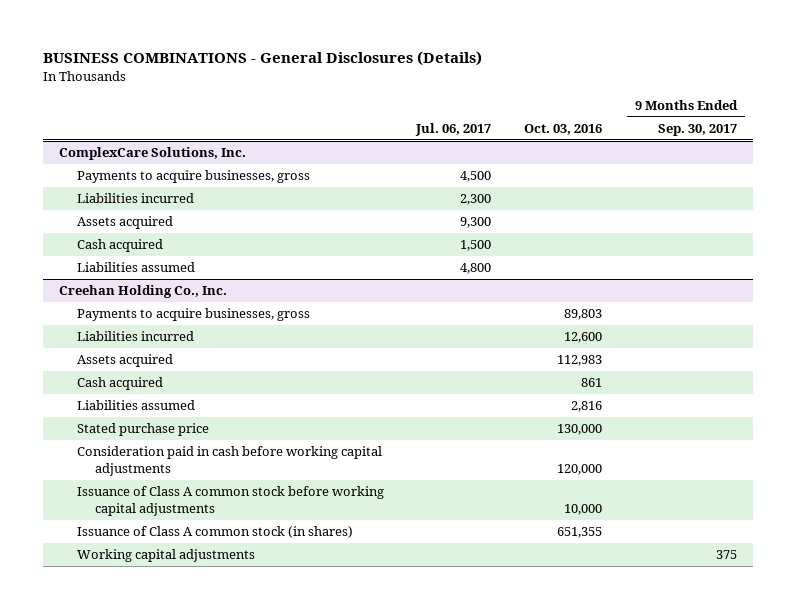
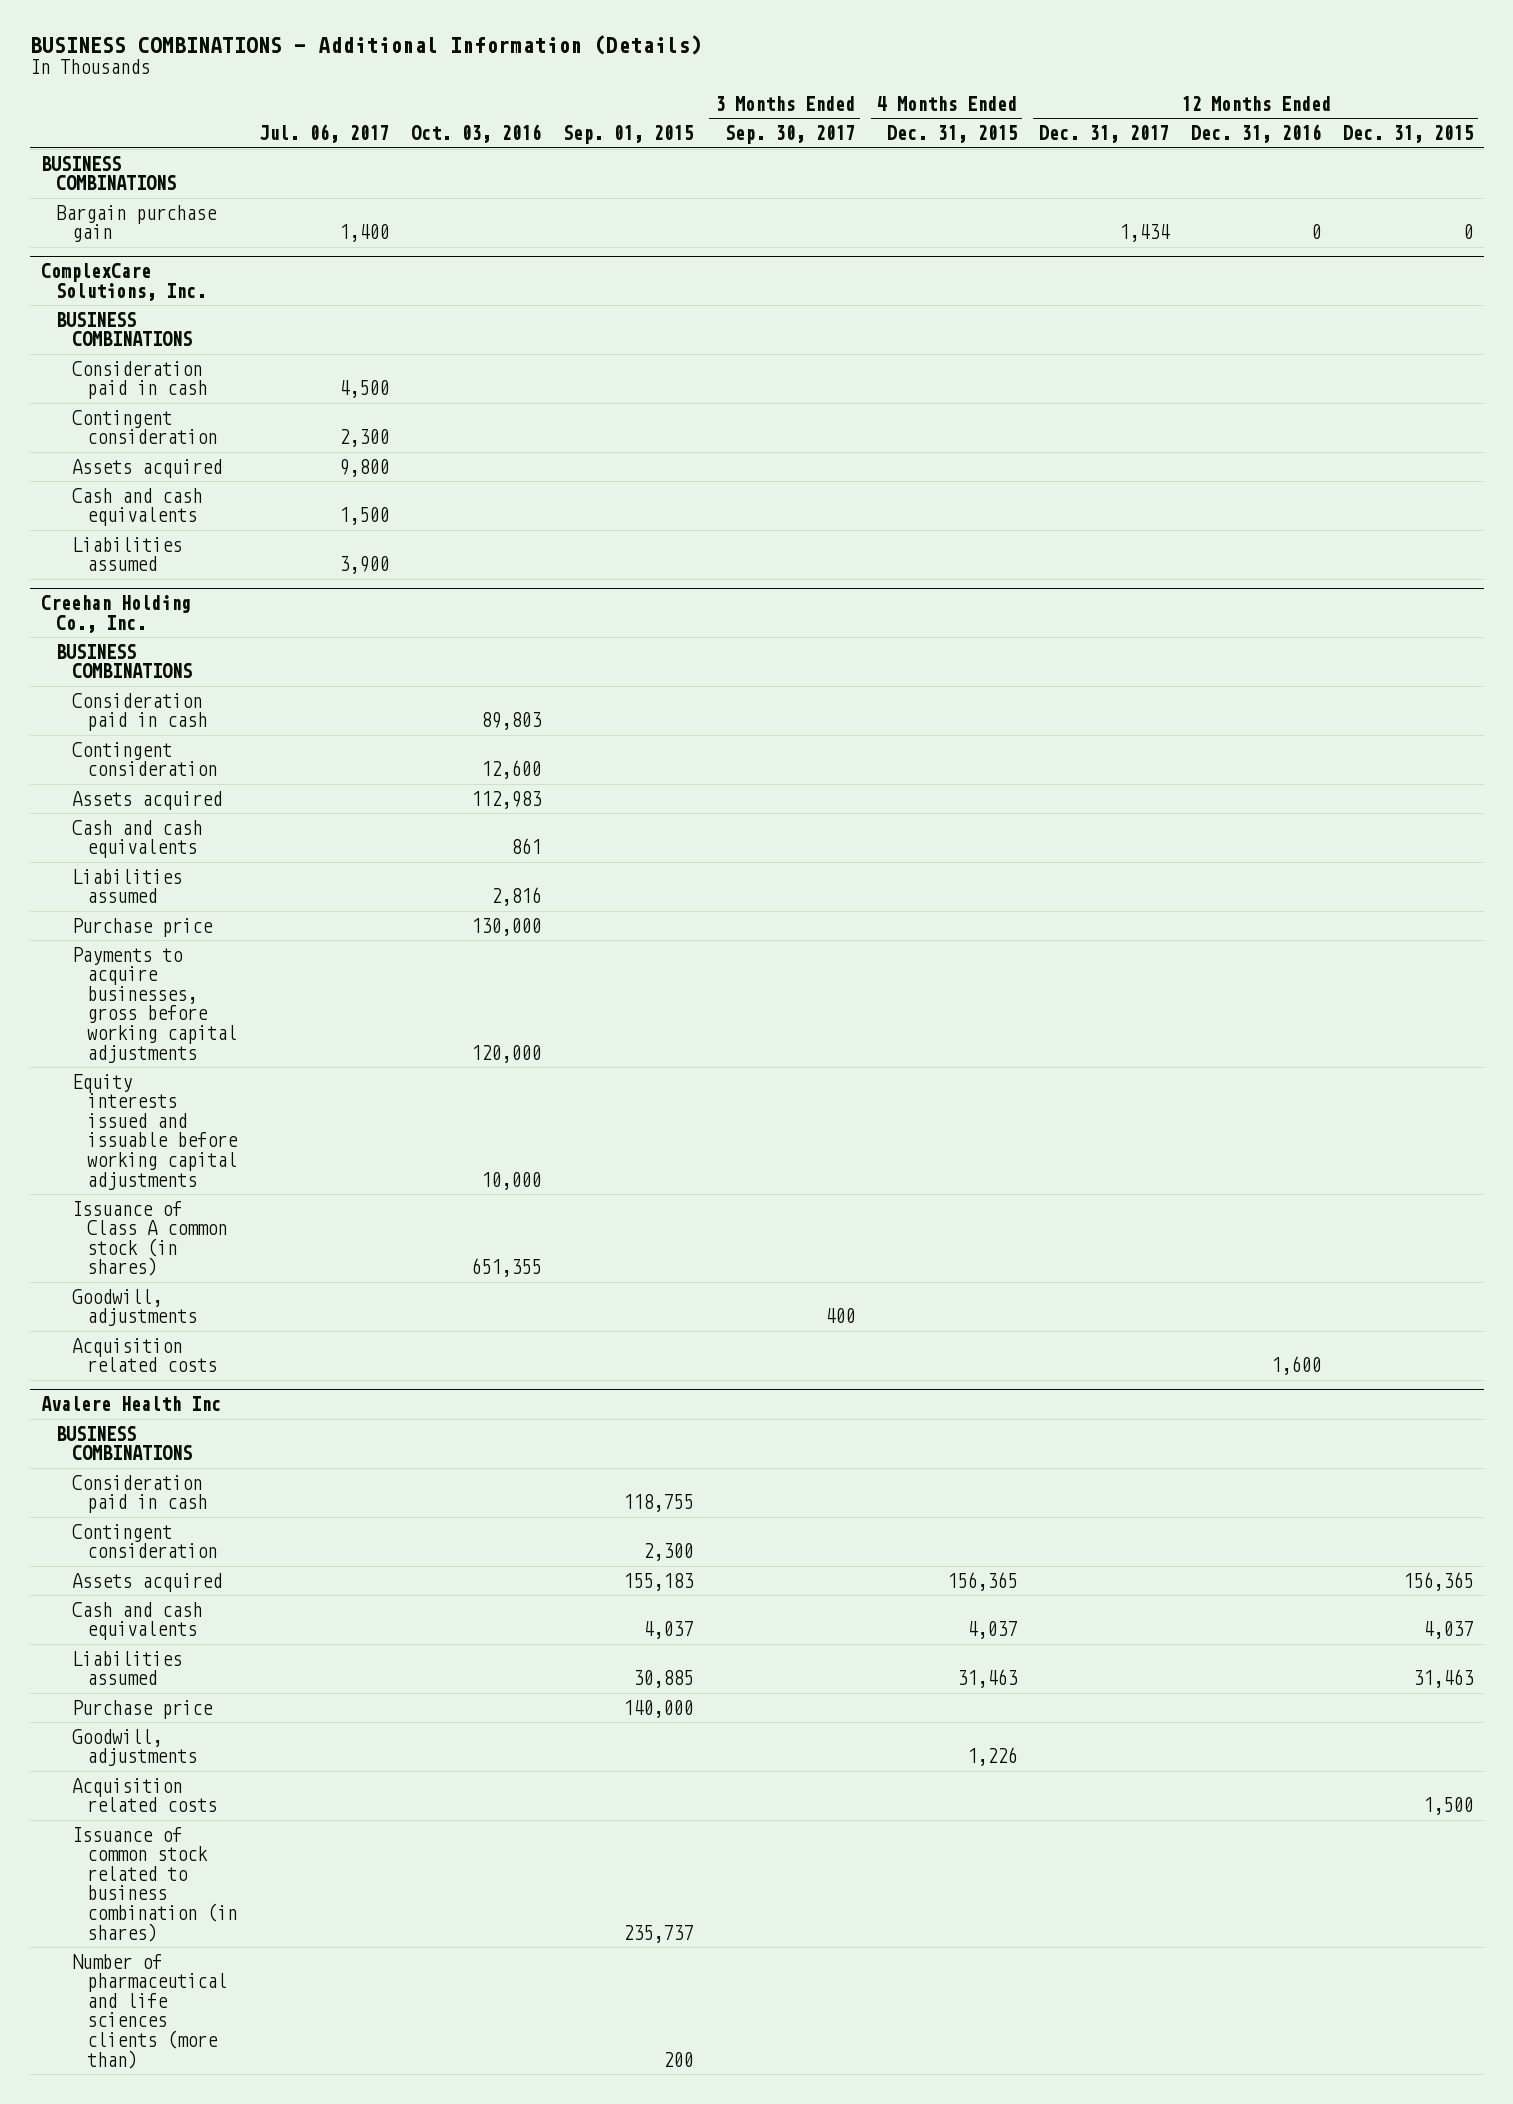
- BUSINESS COMBINATIONS - General Disclosures (Details)
+ BUSINESS COMBINATIONS - Additional Information (Details)
- | Jul. 06, 2017 | Oct. 03, 2016 | 9 Months Ended Sep. 30, 2017
+ | Jul. 06, 2017 | Oct. 03, 2016 | Sep. 01, 2015 | 3 Months Ended Sep. 30, 2017 | 4 Months Ended Dec. 31, 2015 | 12 Months Ended Dec. 31, 2017 | 12 Months Ended Dec. 31, 2016 | 12 Months Ended Dec. 31, 2015
+ BUSINESS COMBINATIONS
+ Bargain purchase gain | 1,400 | | | | | 1,434 | 0 | 0
@ ComplexCare Solutions, Inc.
- Payments to acquire businesses, gross | 4,500 | |
- Liabilities incurred | 2,300 | |
- Assets acquired | 9,300 | |
- Cash acquired | 1,500 | |
- Liabilities assumed | 4,800 | |
+ BUSINESS COMBINATIONS
+ Consideration paid in cash | 4,500 | | | | | | |
+ Contingent consideration | 2,300 | | | | | | |
+ Assets acquired | 9,800 | | | | | | |
+ Cash and cash equivalents | 1,500 | | | | | | |
+ Liabilities assumed | 3,900 | | | | | | |
@ Creehan Holding Co., Inc.
- Payments to acquire businesses, gross | | 89,803 |
- Liabilities incurred | | 12,600 |
+ BUSINESS COMBINATIONS
+ Consideration paid in cash | | 89,803 | | | | | |
+ Contingent consideration | | 12,600 | | | | | |
- Cash acquired | | 861 |
+ Cash and cash equivalents | | 861 | | | | | |
- Stated purchase price | | 130,000 |
- Consideration paid in cash before working capital adjustments | | 120,000 |
- Issuance of Class A common stock before working capital adjustments | | 10,000 |
+ Purchase price | | 130,000 | | | | | |
+ Payments to acquire businesses, gross before working capital adjustments | | 120,000 | | | | | |
+ Equity interests issued and issuable before working capital adjustments | | 10,000 | | | | | |
- Working capital adjustments | | | 375
+ Goodwill, adjustments | | | | 400 | | | |
+ Acquisition related costs | | | | | | | 1,600 |
+ Avalere Health Inc
+ BUSINESS COMBINATIONS
+ Consideration paid in cash | | | 118,755 | | | | |
+ Contingent consideration | | | 2,300 | | | | |
+ Assets acquired | | | 155,183 | | 156,365 | | | 156,365
+ Cash and cash equivalents | | | 4,037 | | 4,037 | | | 4,037
+ Liabilities assumed | | | 30,885 | | 31,463 | | | 31,463
+ Purchase price | | | 140,000 | | | | |
+ Goodwill, adjustments | | | | | 1,226 | | |
+ Acquisition related costs | | | | | | | | 1,500
+ Issuance of common stock related to business combination (in shares) | | | 235,737 | | | | |
+ Number of pharmaceutical and life sciences clients (more than) | | | 200 | | | | |

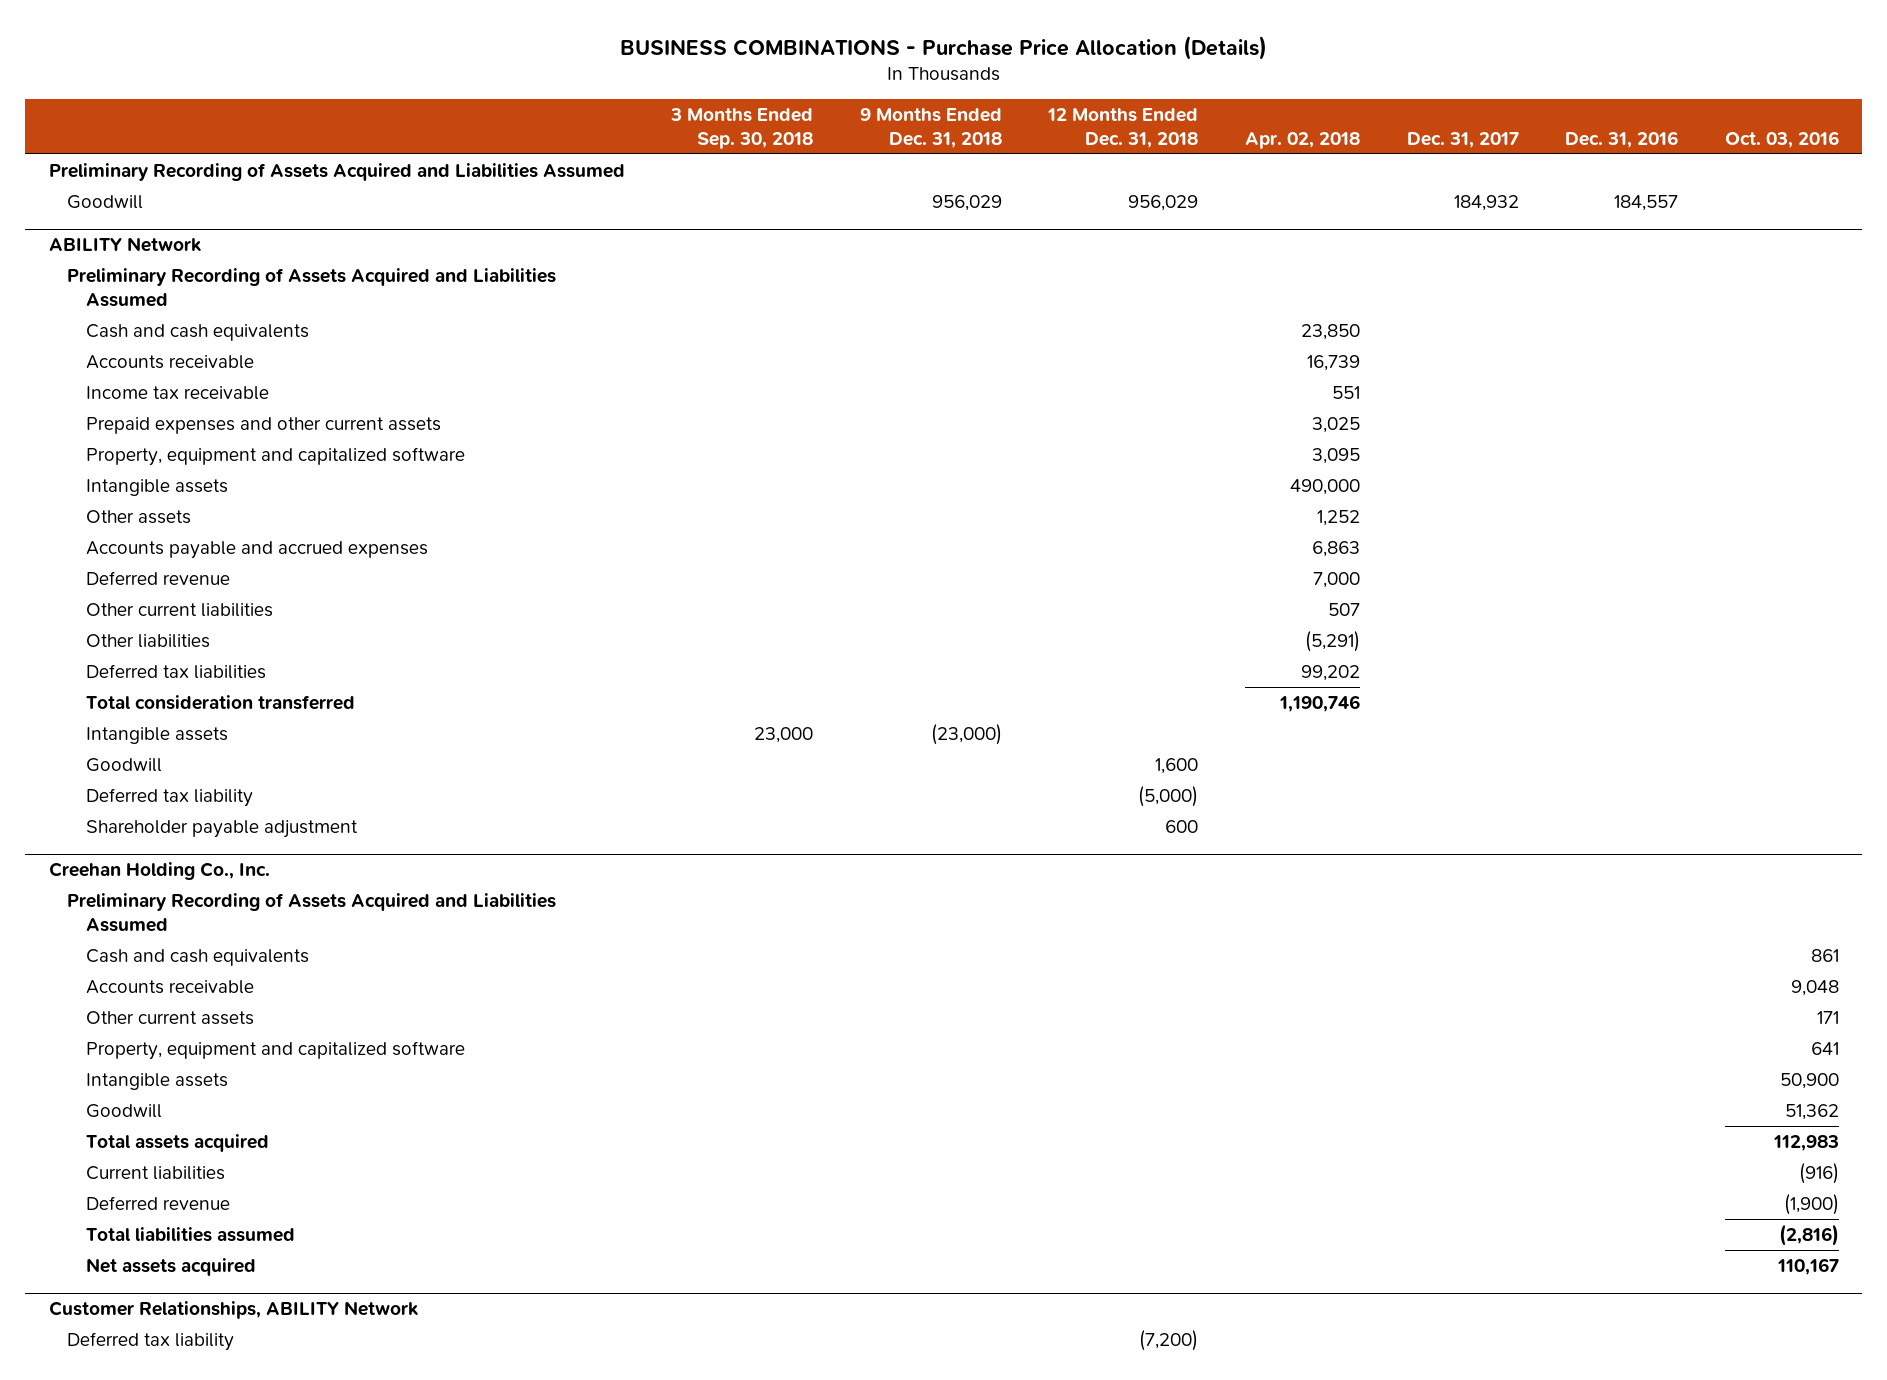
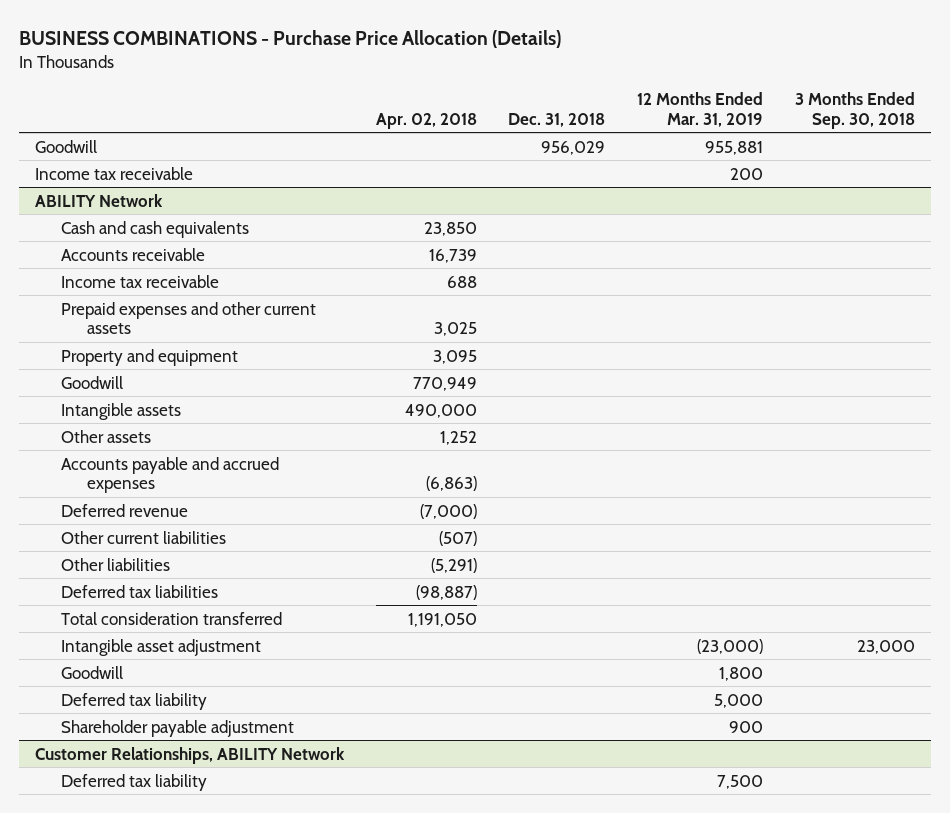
- | 3 Months Ended Sep. 30, 2018 | 9 Months Ended Dec. 31, 2018 | 12 Months Ended Dec. 31, 2018 | Apr. 02, 2018 | Dec. 31, 2017 | Dec. 31, 2016 | Oct. 03, 2016
+ | Apr. 02, 2018 | Dec. 31, 2018 | 12 Months Ended Mar. 31, 2019 | 3 Months Ended Sep. 30, 2018
- Preliminary Recording of Assets Acquired and Liabilities Assumed
+ Income tax receivable | | | 200 |
@ ABILITY Network
- Preliminary Recording of Assets Acquired and Liabilities Assumed
- Income tax receivable | | | | 551 | | |
+ Income tax receivable | 688 | | |
- Property, equipment and capitalized software | | | | 3,095 | | |
+ Property and equipment | 3,095 | | |
+ Goodwill | 770,949 | | |
- Accounts payable and accrued expenses | | | | 6,863 | | |
- Deferred revenue | | | | 7,000 | | |
- Other current liabilities | | | | 507 | | |
+ Accounts payable and accrued expenses | (6,863) | | |
+ Deferred revenue | (7,000) | | |
+ Other current liabilities | (507) | | |
- Deferred tax liabilities | | | | 99,202 | | |
- Total consideration transferred | | | | 1,190,746 | | |
- Intangible assets | 23,000 | (23,000) | | | | |
+ Deferred tax liabilities | (98,887) | | |
+ Total consideration transferred | 1,191,050 | | |
+ Intangible asset adjustment | | | (23,000) | 23,000
- Creehan Holding Co., Inc.
- Preliminary Recording of Assets Acquired and Liabilities Assumed
- Cash and cash equivalents | | | | | | | 861
- Accounts receivable | | | | | | | 9,048
- Other current assets | | | | | | | 171
- Property, equipment and capitalized software | | | | | | | 641
- Intangible assets | | | | | | | 50,900
- Goodwill | | | | | | | 51,362
- Total assets acquired | | | | | | | 112,983
- Current liabilities | | | | | | | (916)
- Deferred revenue | | | | | | | (1,900)
- Total liabilities assumed | | | | | | | (2,816)
- Net assets acquired | | | | | | | 110,167

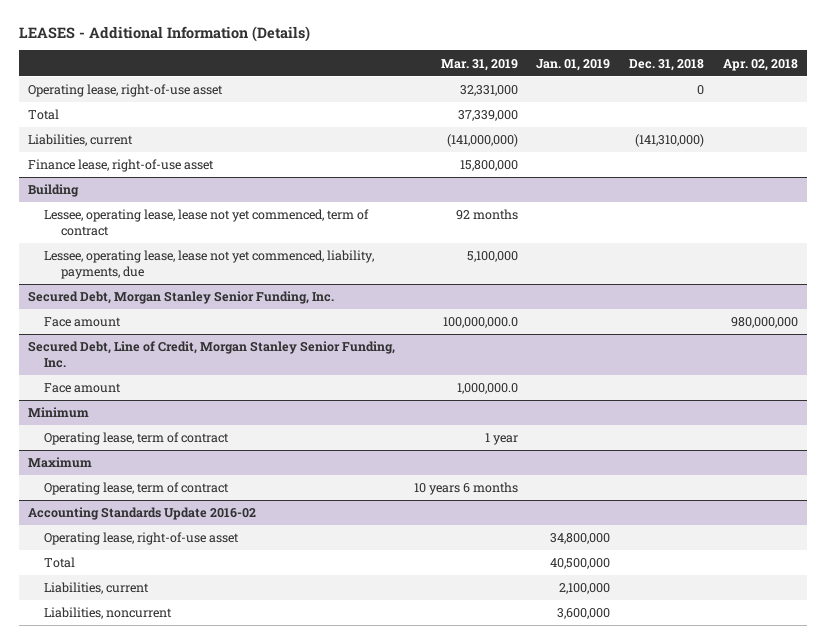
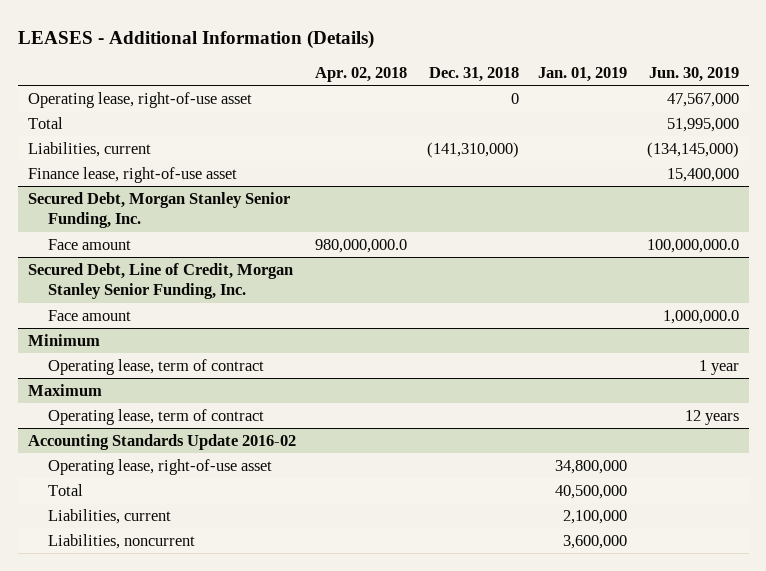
- | Mar. 31, 2019 | Jan. 01, 2019 | Dec. 31, 2018 | Apr. 02, 2018
+ | Apr. 02, 2018 | Dec. 31, 2018 | Jan. 01, 2019 | Jun. 30, 2019
- Building
- Lessee, operating lease, lease not yet commenced, term of contract | 92 months | | |
- Lessee, operating lease, lease not yet commenced, liability, payments, due | 5,100,000 | | |
@ Secured Debt, Morgan Stanley Senior Funding, Inc.
- Face amount | 100,000,000.0 | | | 980,000,000
+ Face amount | 980,000,000.0 | | | 100,000,000.0

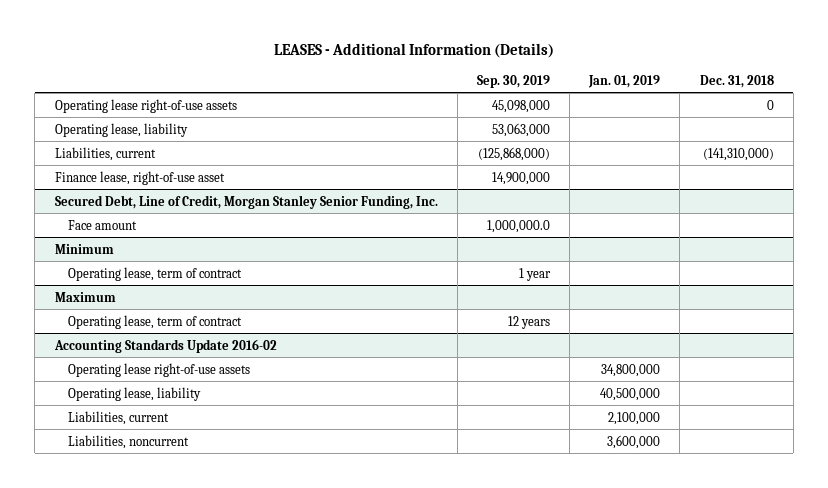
- | Apr. 02, 2018 | Dec. 31, 2018 | Jan. 01, 2019 | Jun. 30, 2019
+ | Sep. 30, 2019 | Jan. 01, 2019 | Dec. 31, 2018
- Operating lease, right-of-use asset | | 0 | | 47,567,000
- Total | | | | 51,995,000
+ Operating lease right-of-use assets | 45,098,000 | | 0
+ Operating lease, liability | 53,063,000 | |
- Secured Debt, Morgan Stanley Senior Funding, Inc.
- Face amount | 980,000,000.0 | | | 100,000,000.0
@ Accounting Standards Update 2016-02
- Operating lease, right-of-use asset | | | 34,800,000 |
- Total | | | 40,500,000 |
+ Operating lease right-of-use assets | | 34,800,000 |
+ Operating lease, liability | | 40,500,000 |

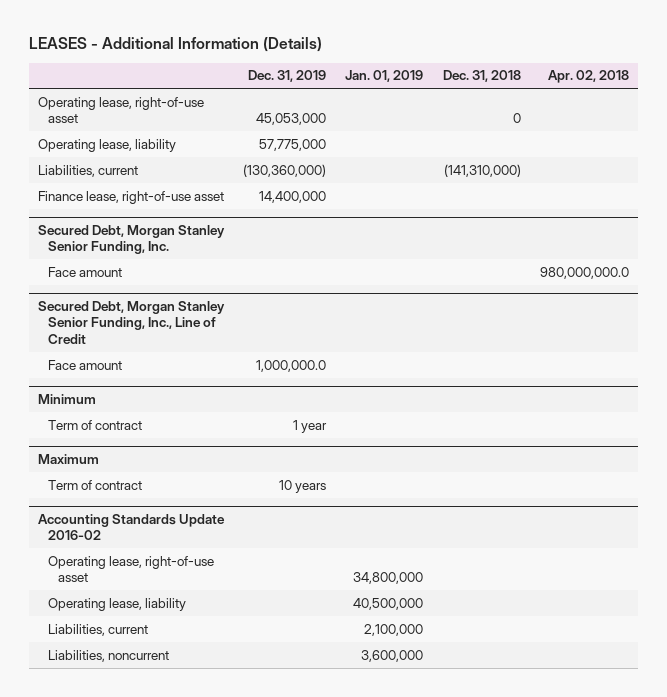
- | Sep. 30, 2019 | Jan. 01, 2019 | Dec. 31, 2018
+ | Dec. 31, 2019 | Jan. 01, 2019 | Dec. 31, 2018 | Apr. 02, 2018
- Operating lease right-of-use assets | 45,098,000 | | 0
+ Operating lease, right-of-use asset | 45,053,000 | | 0 |
- Secured Debt, Line of Credit, Morgan Stanley Senior Funding, Inc.
+ Secured Debt, Morgan Stanley Senior Funding, Inc.
+ Face amount | | | | 980,000,000.0
+ Secured Debt, Morgan Stanley Senior Funding, Inc., Line of Credit
@ Minimum
- Operating lease, term of contract | 1 year | |
+ Term of contract | 1 year | | |
@ Maximum
- Operating lease, term of contract | 12 years | |
+ Term of contract | 10 years | | |
@ Accounting Standards Update 2016-02
- Operating lease right-of-use assets | | 34,800,000 |
+ Operating lease, right-of-use asset | | 34,800,000 | |

